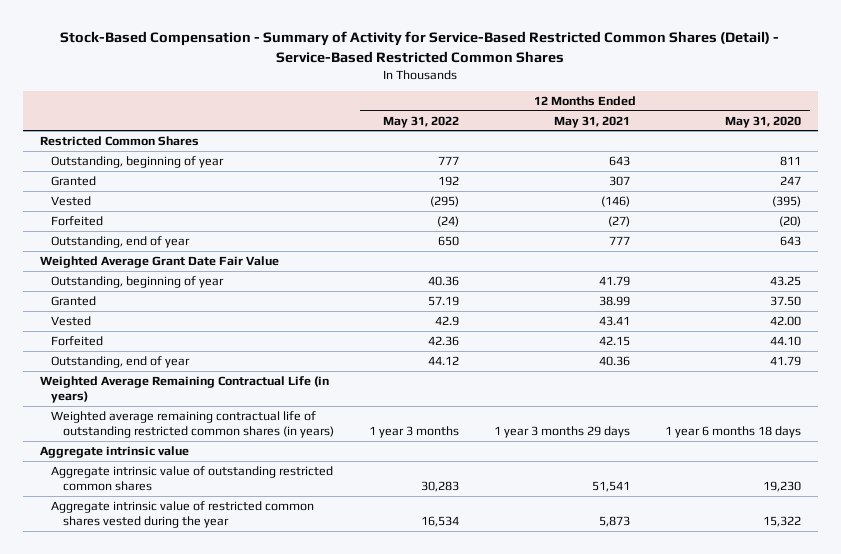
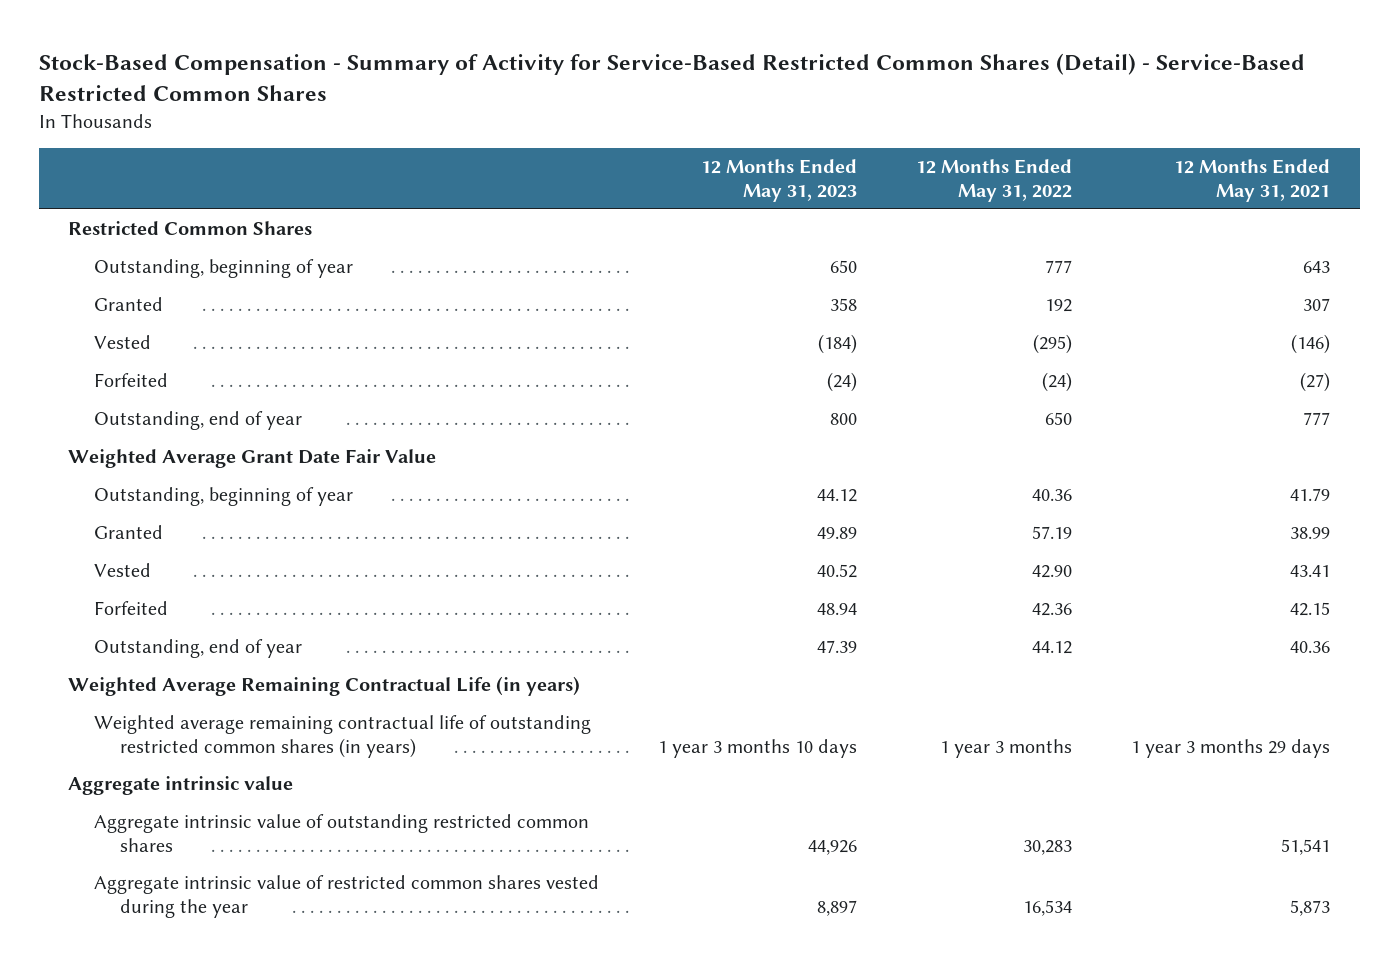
- | 12 Months Ended May 31, 2022 | 12 Months Ended May 31, 2021 | 12 Months Ended May 31, 2020
+ | 12 Months Ended May 31, 2023 | 12 Months Ended May 31, 2022 | 12 Months Ended May 31, 2021
- Vested | 42.9 | 43.41 | 42.00
+ Vested | 40.52 | 42.90 | 43.41

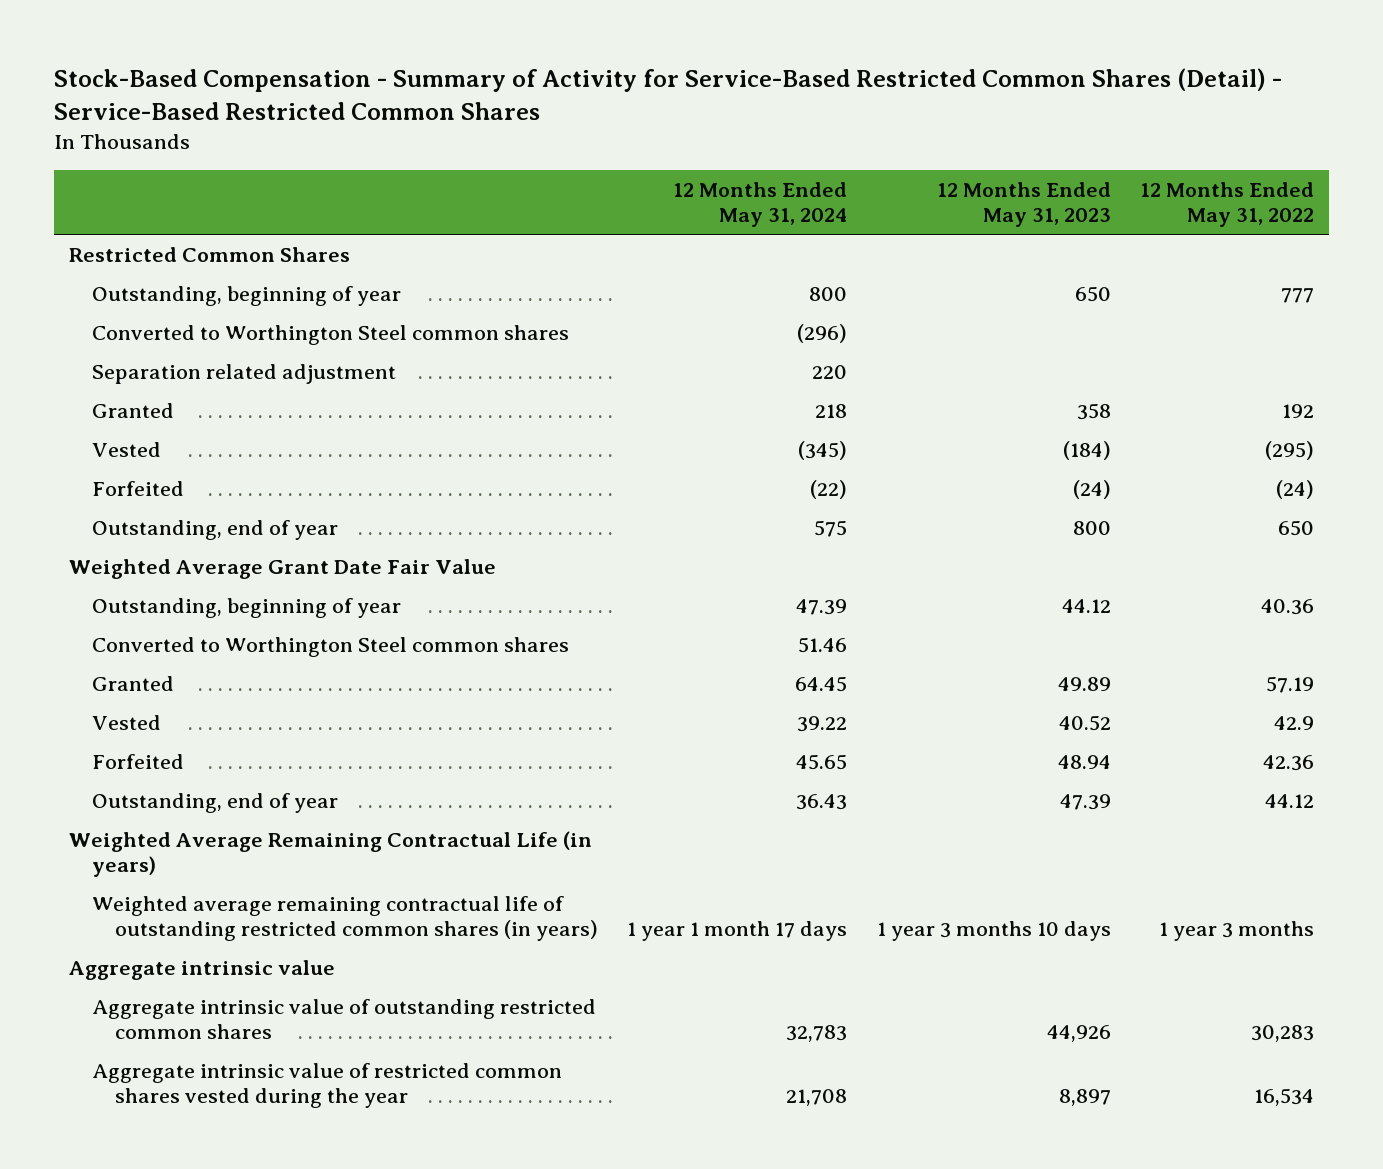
- | 12 Months Ended May 31, 2023 | 12 Months Ended May 31, 2022 | 12 Months Ended May 31, 2021
+ | 12 Months Ended May 31, 2024 | 12 Months Ended May 31, 2023 | 12 Months Ended May 31, 2022
+ Converted to Worthington Steel common shares | (296) | |
+ Separation related adjustment | 220 | |
+ Converted to Worthington Steel common shares | 51.46 | |
- Vested | 40.52 | 42.90 | 43.41
+ Vested | 39.22 | 40.52 | 42.9

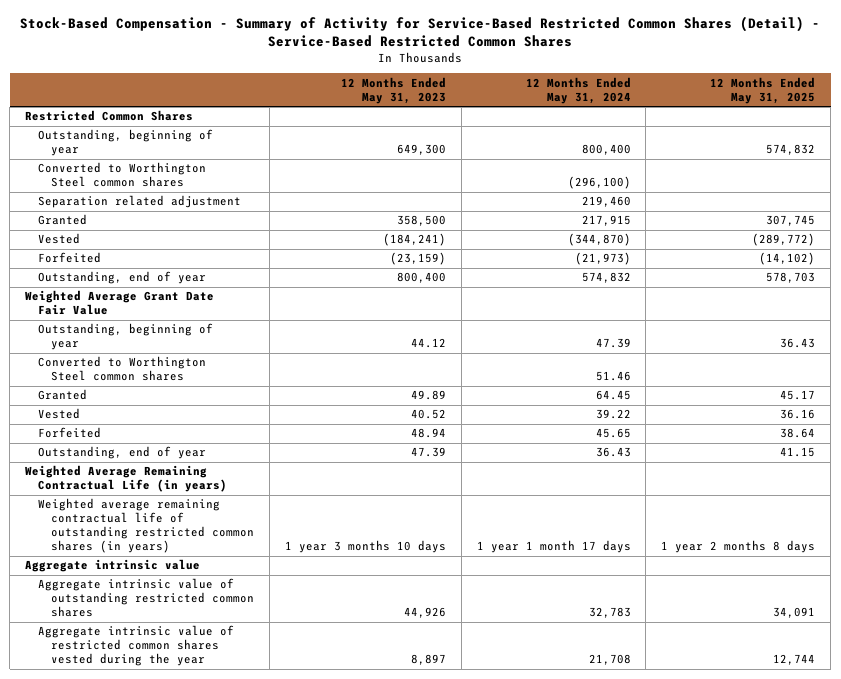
- | 12 Months Ended May 31, 2024 | 12 Months Ended May 31, 2023 | 12 Months Ended May 31, 2022
+ | 12 Months Ended May 31, 2023 | 12 Months Ended May 31, 2024 | 12 Months Ended May 31, 2025
- Outstanding, beginning of year | 800 | 650 | 777
- Converted to Worthington Steel common shares | (296) | |
- Separation related adjustment | 220 | |
- Granted | 218 | 358 | 192
- Vested | (345) | (184) | (295)
- Forfeited | (22) | (24) | (24)
- Outstanding, end of year | 575 | 800 | 650
+ Outstanding, beginning of year | 649,300 | 800,400 | 574,832
+ Converted to Worthington Steel common shares | | (296,100) |
+ Separation related adjustment | | 219,460 |
+ Granted | 358,500 | 217,915 | 307,745
+ Vested | (184,241) | (344,870) | (289,772)
+ Forfeited | (23,159) | (21,973) | (14,102)
+ Outstanding, end of year | 800,400 | 574,832 | 578,703

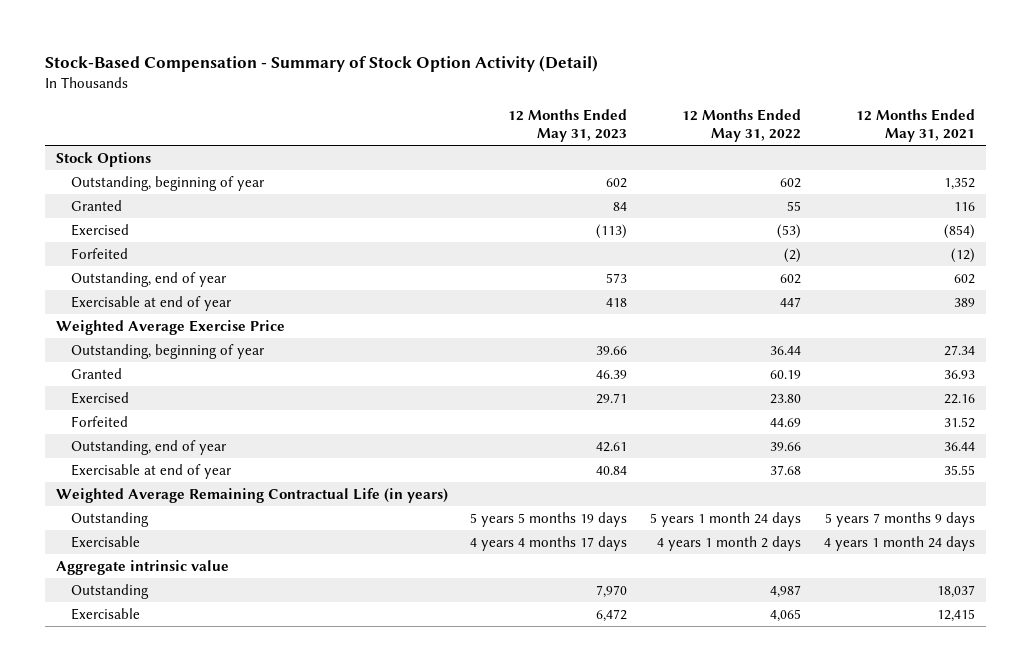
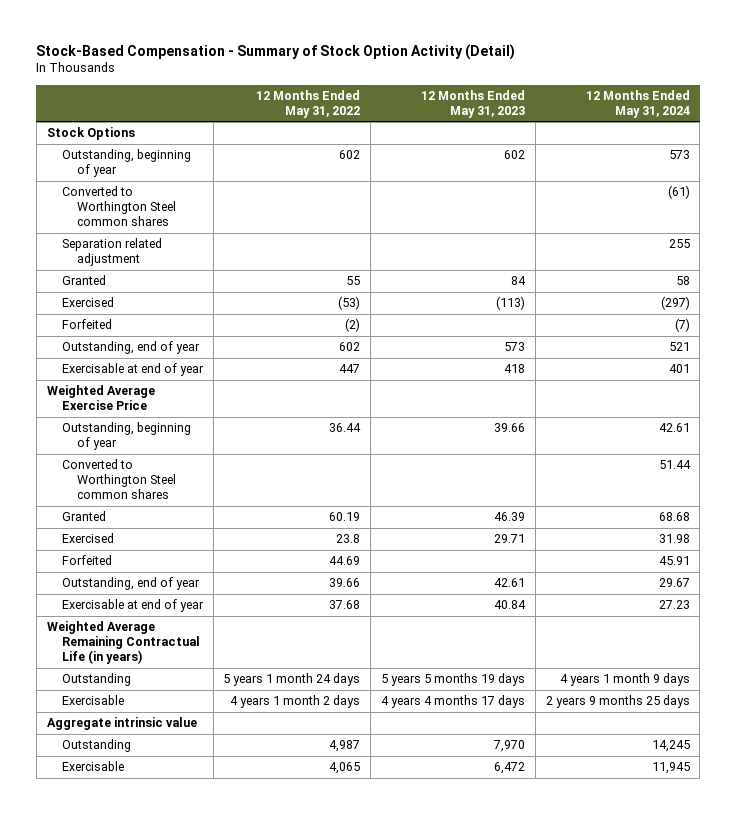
- | 12 Months Ended May 31, 2023 | 12 Months Ended May 31, 2022 | 12 Months Ended May 31, 2021
+ | 12 Months Ended May 31, 2022 | 12 Months Ended May 31, 2023 | 12 Months Ended May 31, 2024
+ Converted to Worthington Steel common shares | | | (61)
+ Separation related adjustment | | | 255
+ Converted to Worthington Steel common shares | | | 51.44
- Exercised | 29.71 | 23.80 | 22.16
+ Exercised | 23.8 | 29.71 | 31.98

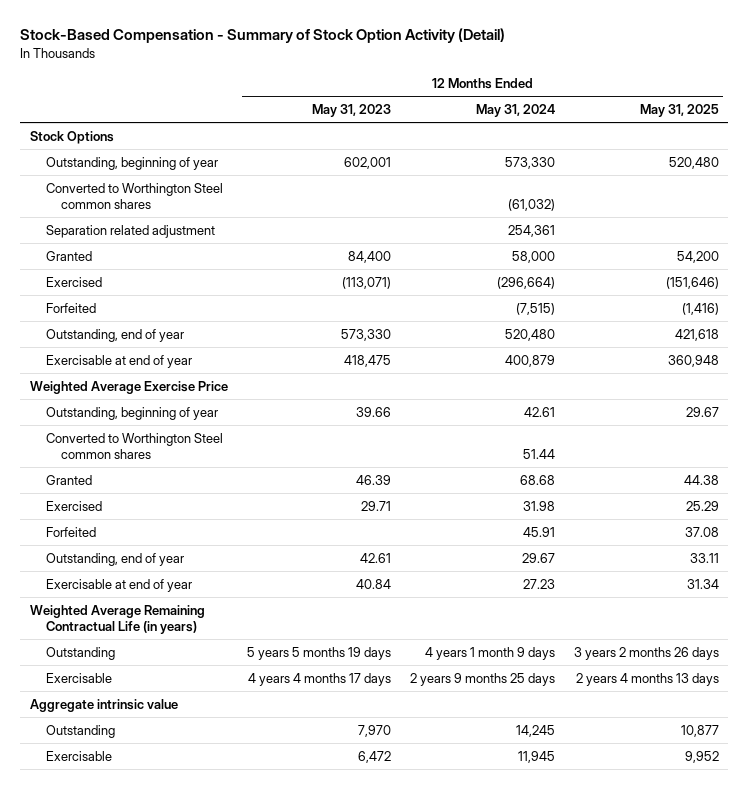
- | 12 Months Ended May 31, 2022 | 12 Months Ended May 31, 2023 | 12 Months Ended May 31, 2024
+ | 12 Months Ended May 31, 2023 | 12 Months Ended May 31, 2024 | 12 Months Ended May 31, 2025
- Outstanding, beginning of year | 602 | 602 | 573
- Converted to Worthington Steel common shares | | | (61)
- Separation related adjustment | | | 255
- Granted | 55 | 84 | 58
- Exercised | (53) | (113) | (297)
- Forfeited | (2) | | (7)
- Outstanding, end of year | 602 | 573 | 521
- Exercisable at end of year | 447 | 418 | 401
+ Outstanding, beginning of year | 602,001 | 573,330 | 520,480
+ Converted to Worthington Steel common shares | | (61,032) |
+ Separation related adjustment | | 254,361 |
+ Granted | 84,400 | 58,000 | 54,200
+ Exercised | (113,071) | (296,664) | (151,646)
+ Forfeited | | (7,515) | (1,416)
+ Outstanding, end of year | 573,330 | 520,480 | 421,618
+ Exercisable at end of year | 418,475 | 400,879 | 360,948

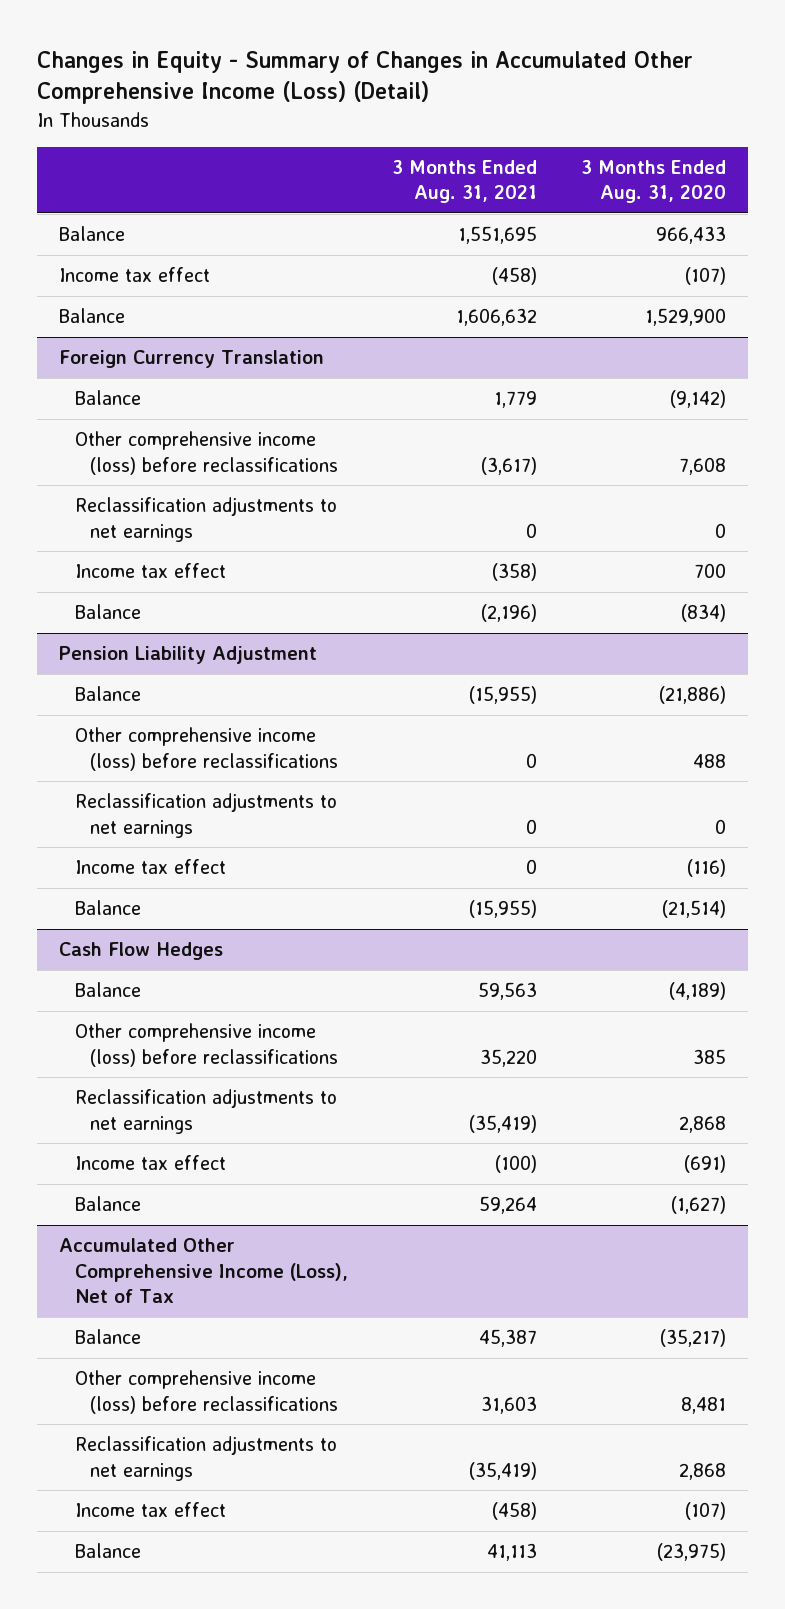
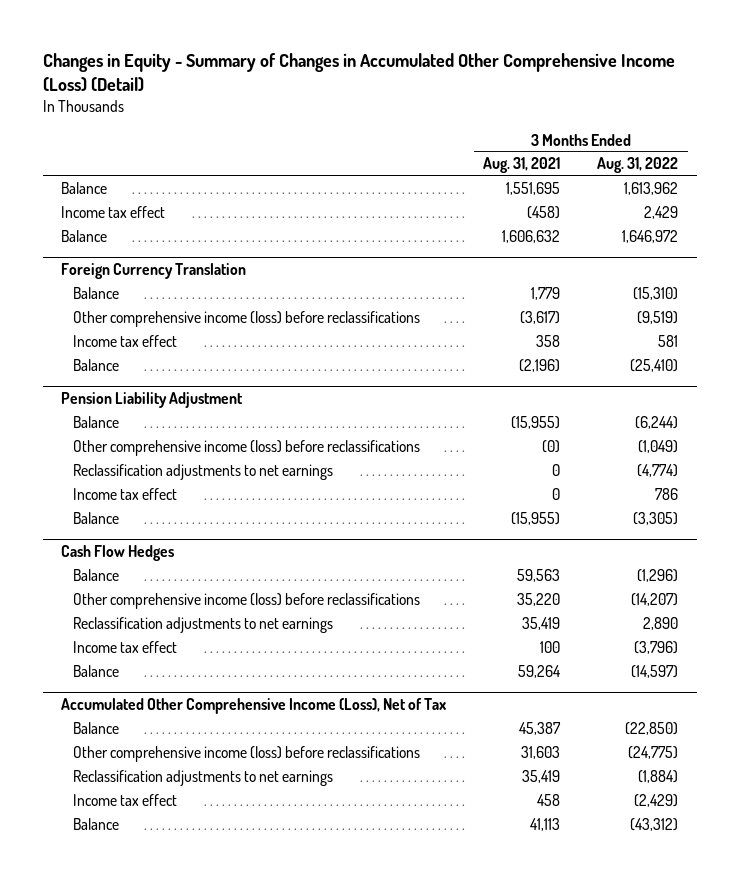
- | 3 Months Ended Aug. 31, 2021 | 3 Months Ended Aug. 31, 2020
+ | 3 Months Ended Aug. 31, 2021 | 3 Months Ended Aug. 31, 2022
@ Foreign Currency Translation
- Reclassification adjustments to net earnings | 0 | 0
- Income tax effect | (358) | 700
+ Income tax effect | 358 | 581
@ Pension Liability Adjustment
- Other comprehensive income (loss) before reclassifications | 0 | 488
+ Other comprehensive income (loss) before reclassifications | (0) | (1,049)
@ Cash Flow Hedges
- Reclassification adjustments to net earnings | (35,419) | 2,868
- Income tax effect | (100) | (691)
+ Reclassification adjustments to net earnings | 35,419 | 2,890
+ Income tax effect | 100 | (3,796)
@ Accumulated Other Comprehensive Income (Loss), Net of Tax
- Reclassification adjustments to net earnings | (35,419) | 2,868
- Income tax effect | (458) | (107)
+ Reclassification adjustments to net earnings | 35,419 | (1,884)
+ Income tax effect | 458 | (2,429)

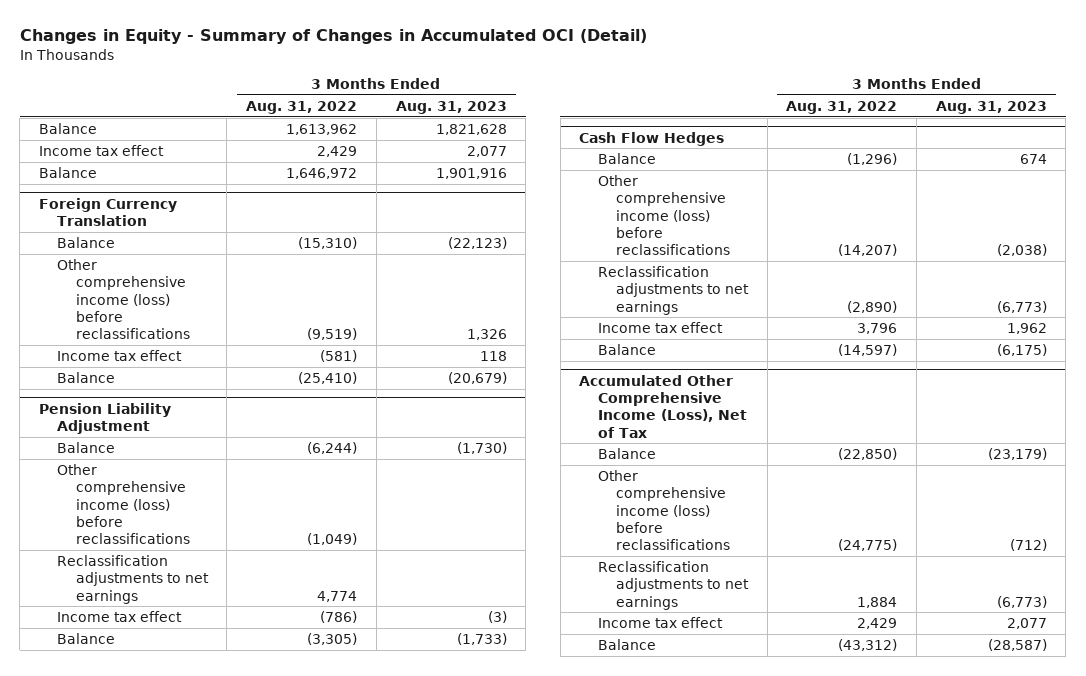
- Changes in Equity - Summary of Changes in Accumulated Other Comprehensive Income (Loss) (Detail)
+ Changes in Equity - Summary of Changes in Accumulated OCI (Detail)
- | 3 Months Ended Aug. 31, 2021 | 3 Months Ended Aug. 31, 2022
+ | 3 Months Ended Aug. 31, 2022 | 3 Months Ended Aug. 31, 2023
@ Foreign Currency Translation
- Income tax effect | 358 | 581
+ Income tax effect | (581) | 118
@ Pension Liability Adjustment
- Reclassification adjustments to net earnings | 0 | (4,774)
- Income tax effect | 0 | 786
+ Reclassification adjustments to net earnings | 4,774 |
+ Income tax effect | (786) | (3)
@ Cash Flow Hedges
- Reclassification adjustments to net earnings | 35,419 | 2,890
- Income tax effect | 100 | (3,796)
+ Reclassification adjustments to net earnings | (2,890) | (6,773)
+ Income tax effect | 3,796 | 1,962
@ Accumulated Other Comprehensive Income (Loss), Net of Tax
- Reclassification adjustments to net earnings | 35,419 | (1,884)
- Income tax effect | 458 | (2,429)
+ Reclassification adjustments to net earnings | 1,884 | (6,773)
+ Income tax effect | 2,429 | 2,077

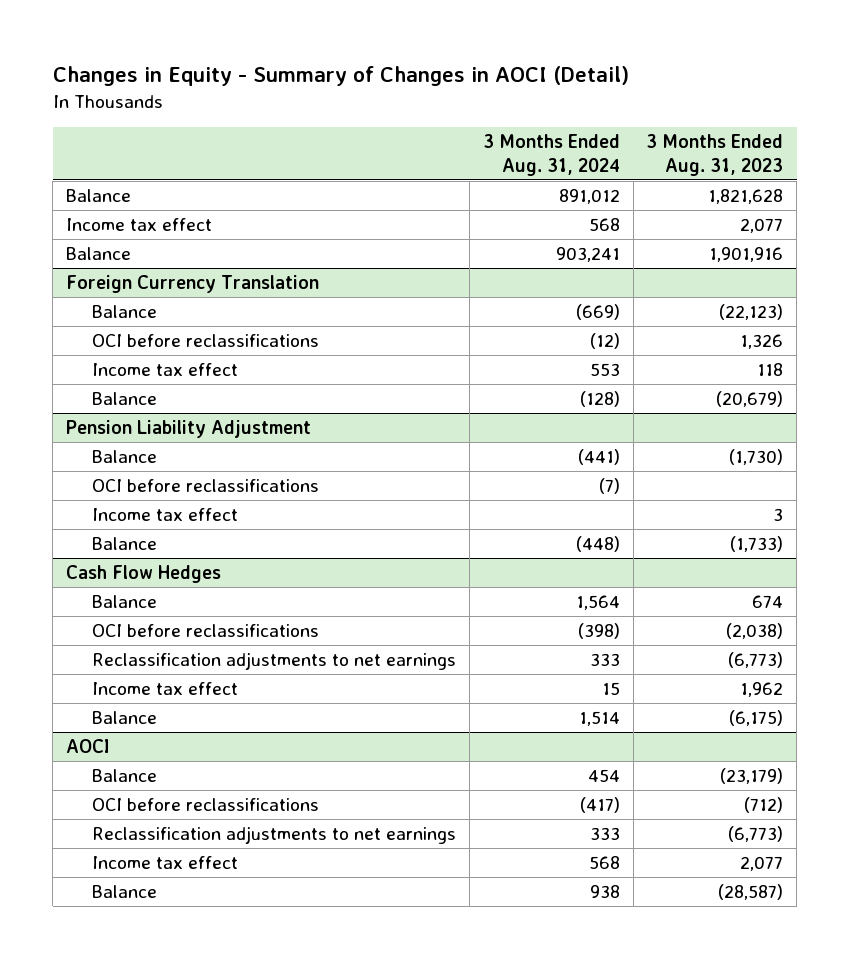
- Changes in Equity - Summary of Changes in Accumulated OCI (Detail)
+ Changes in Equity - Summary of Changes in AOCI (Detail)
- | 3 Months Ended Aug. 31, 2022 | 3 Months Ended Aug. 31, 2023
+ | 3 Months Ended Aug. 31, 2024 | 3 Months Ended Aug. 31, 2023
@ Foreign Currency Translation
- Other comprehensive income (loss) before reclassifications | (9,519) | 1,326
+ OCI before reclassifications | (12) | 1,326
@ Pension Liability Adjustment
- Other comprehensive income (loss) before reclassifications | (1,049) |
- Reclassification adjustments to net earnings | 4,774 |
- Income tax effect | (786) | (3)
+ OCI before reclassifications | (7) |
+ Income tax effect | | 3
@ Cash Flow Hedges
- Other comprehensive income (loss) before reclassifications | (14,207) | (2,038)
+ OCI before reclassifications | (398) | (2,038)
- Accumulated Other Comprehensive Income (Loss), Net of Tax
+ AOCI
- Other comprehensive income (loss) before reclassifications | (24,775) | (712)
+ OCI before reclassifications | (417) | (712)

